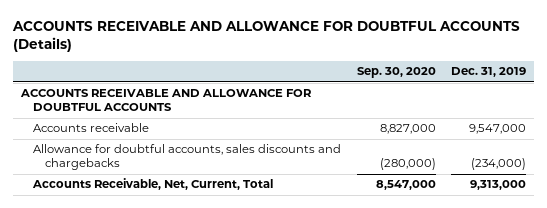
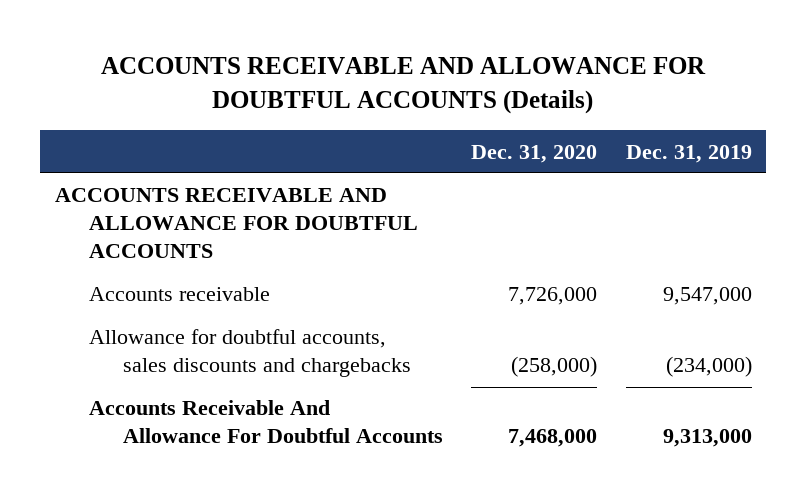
- | Sep. 30, 2020 | Dec. 31, 2019
+ | Dec. 31, 2020 | Dec. 31, 2019
- Accounts Receivable, Net, Current, Total | 8,547,000 | 9,313,000
+ Accounts Receivable And Allowance For Doubtful Accounts | 7,468,000 | 9,313,000

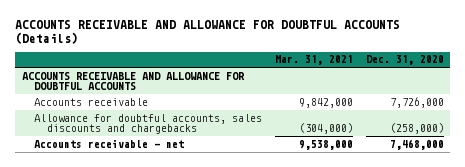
- | Dec. 31, 2020 | Dec. 31, 2019
+ | Mar. 31, 2021 | Dec. 31, 2020
- Accounts Receivable And Allowance For Doubtful Accounts | 7,468,000 | 9,313,000
+ Accounts receivable - net | 9,538,000 | 7,468,000

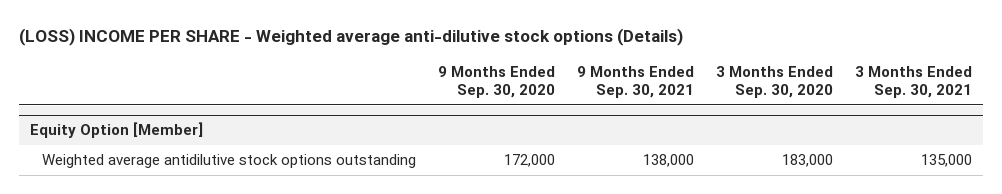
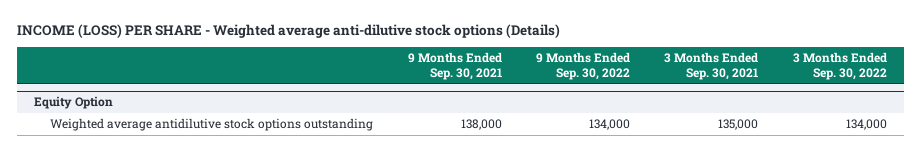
- (LOSS) INCOME PER SHARE - Weighted average anti-dilutive stock options (Details)
+ INCOME (LOSS) PER SHARE - Weighted average anti-dilutive stock options (Details)
- | 9 Months Ended Sep. 30, 2020 | 9 Months Ended Sep. 30, 2021 | 3 Months Ended Sep. 30, 2020 | 3 Months Ended Sep. 30, 2021
+ | 9 Months Ended Sep. 30, 2021 | 9 Months Ended Sep. 30, 2022 | 3 Months Ended Sep. 30, 2021 | 3 Months Ended Sep. 30, 2022
- Equity Option [Member]
+ Equity Option

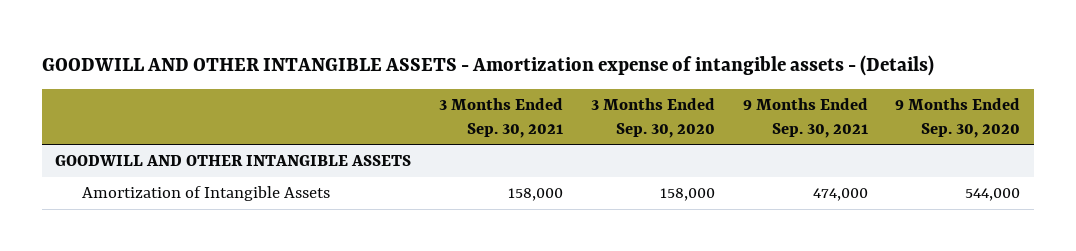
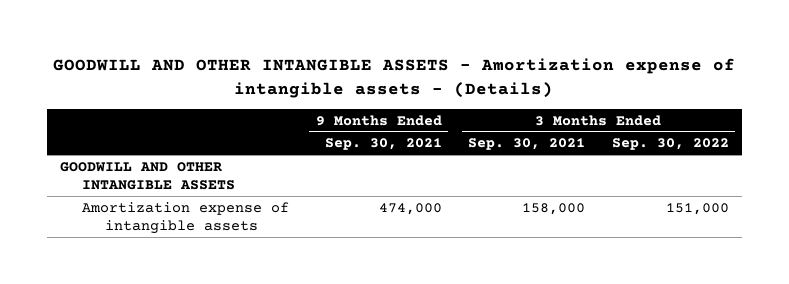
- | 3 Months Ended Sep. 30, 2021 | 3 Months Ended Sep. 30, 2020 | 9 Months Ended Sep. 30, 2021 | 9 Months Ended Sep. 30, 2020
+ | 9 Months Ended Sep. 30, 2021 | 3 Months Ended Sep. 30, 2021 | 3 Months Ended Sep. 30, 2022
- Amortization of Intangible Assets | 158,000 | 158,000 | 474,000 | 544,000
+ Amortization expense of intangible assets | 474,000 | 158,000 | 151,000

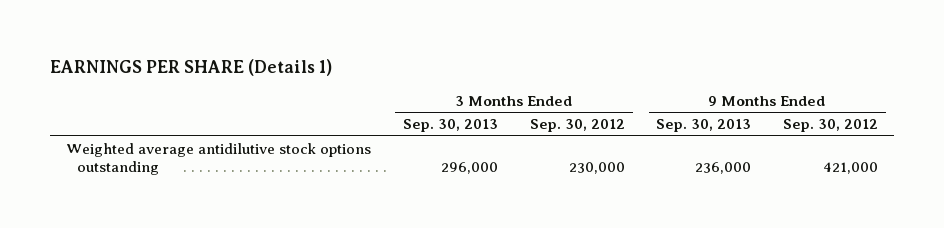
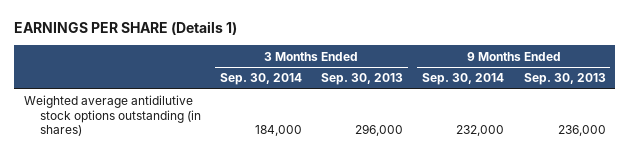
- | 3 Months Ended Sep. 30, 2013 | 3 Months Ended Sep. 30, 2012 | 9 Months Ended Sep. 30, 2013 | 9 Months Ended Sep. 30, 2012
+ | 3 Months Ended Sep. 30, 2014 | 3 Months Ended Sep. 30, 2013 | 9 Months Ended Sep. 30, 2014 | 9 Months Ended Sep. 30, 2013
- Weighted average antidilutive stock options outstanding | 296,000 | 230,000 | 236,000 | 421,000
+ Weighted average antidilutive stock options outstanding (in shares) | 184,000 | 296,000 | 232,000 | 236,000

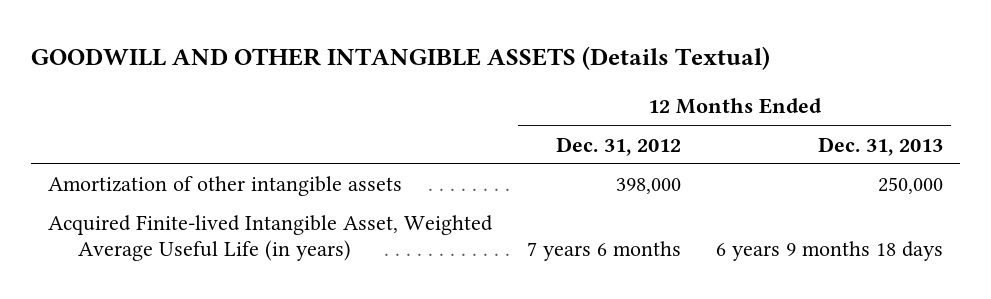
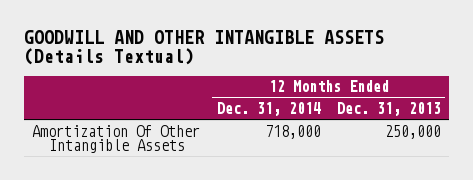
- | 12 Months Ended Dec. 31, 2012 | 12 Months Ended Dec. 31, 2013
+ | 12 Months Ended Dec. 31, 2014 | 12 Months Ended Dec. 31, 2013
- Amortization of other intangible assets | 398,000 | 250,000
- Acquired Finite-lived Intangible Asset, Weighted Average Useful Life (in years) | 7 years 6 months | 6 years 9 months 18 days
+ Amortization Of Other Intangible Assets | 718,000 | 250,000

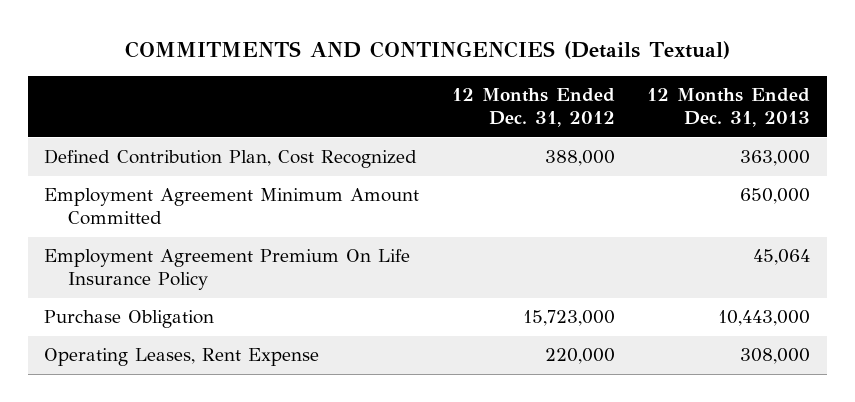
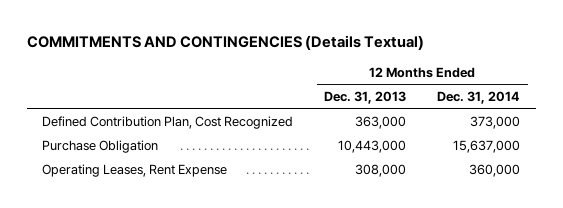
- | 12 Months Ended Dec. 31, 2012 | 12 Months Ended Dec. 31, 2013
+ | 12 Months Ended Dec. 31, 2013 | 12 Months Ended Dec. 31, 2014
- Employment Agreement Minimum Amount Committed | | 650,000
- Employment Agreement Premium On Life Insurance Policy | | 45,064

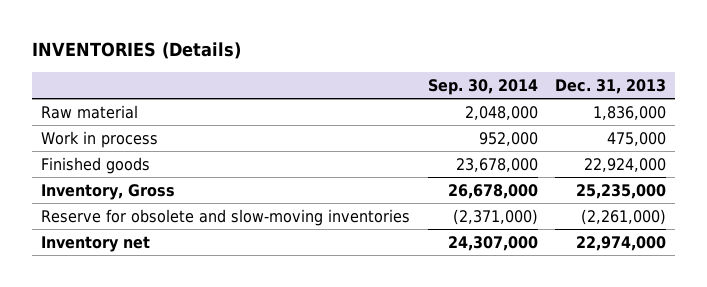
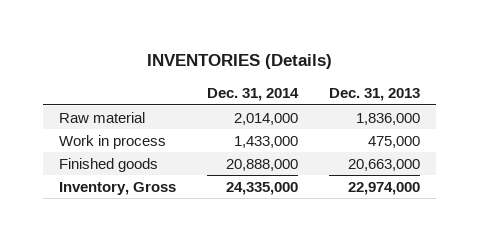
- | Sep. 30, 2014 | Dec. 31, 2013
+ | Dec. 31, 2014 | Dec. 31, 2013
- Finished goods | 23,678,000 | 22,924,000
- Inventory, Gross | 26,678,000 | 25,235,000
- Reserve for obsolete and slow-moving inventories | (2,371,000) | (2,261,000)
- Inventory net | 24,307,000 | 22,974,000
+ Finished goods | 20,888,000 | 20,663,000
+ Inventory, Gross | 24,335,000 | 22,974,000

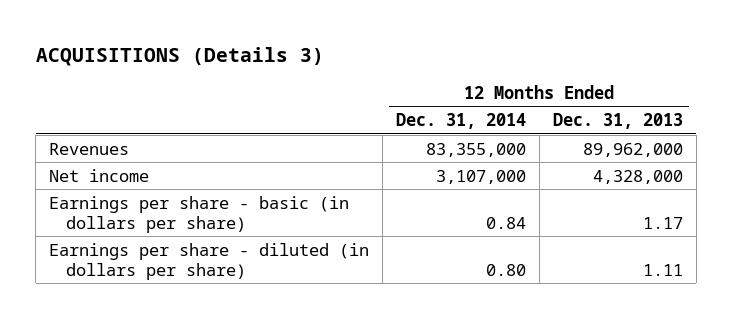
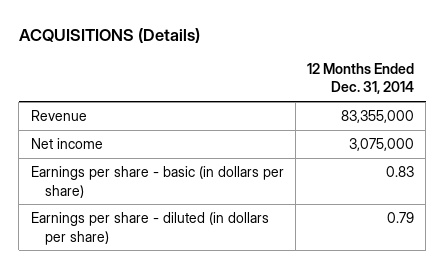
- ACQUISITIONS (Details 3)
+ ACQUISITIONS (Details)
- | 12 Months Ended Dec. 31, 2014 | 12 Months Ended Dec. 31, 2013
+ | 12 Months Ended Dec. 31, 2014
- Revenues | 83,355,000 | 89,962,000
- Net income | 3,107,000 | 4,328,000
- Earnings per share - basic (in dollars per share) | 0.84 | 1.17
- Earnings per share - diluted (in dollars per share) | 0.80 | 1.11
+ Revenue | 83,355,000
+ Net income | 3,075,000
+ Earnings per share - basic (in dollars per share) | 0.83
+ Earnings per share - diluted (in dollars per share) | 0.79

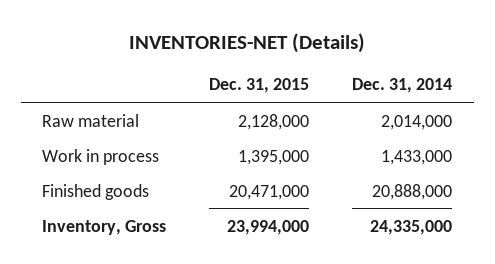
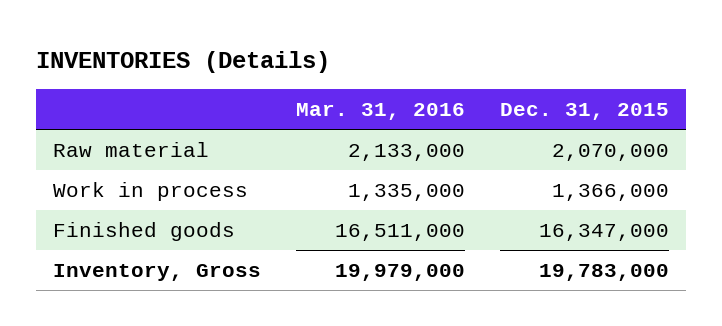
- INVENTORIES-NET (Details)
+ INVENTORIES (Details)
- | Dec. 31, 2015 | Dec. 31, 2014
+ | Mar. 31, 2016 | Dec. 31, 2015
- Raw material | 2,128,000 | 2,014,000
- Work in process | 1,395,000 | 1,433,000
- Finished goods | 20,471,000 | 20,888,000
- Inventory, Gross | 23,994,000 | 24,335,000
+ Raw material | 2,133,000 | 2,070,000
+ Work in process | 1,335,000 | 1,366,000
+ Finished goods | 16,511,000 | 16,347,000
+ Inventory, Gross | 19,979,000 | 19,783,000

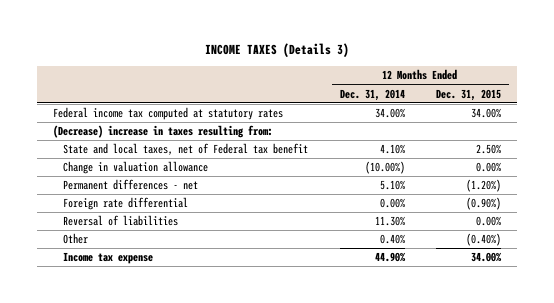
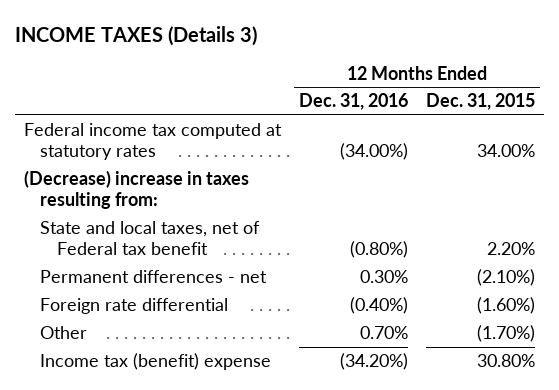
- | 12 Months Ended Dec. 31, 2014 | 12 Months Ended Dec. 31, 2015
+ | 12 Months Ended Dec. 31, 2016 | 12 Months Ended Dec. 31, 2015
- State and local taxes, net of Federal tax benefit | 4.10% | 2.50%
- Change in valuation allowance | (10.00%) | 0.00%
- Permanent differences - net | 5.10% | (1.20%)
- Foreign rate differential | 0.00% | (0.90%)
- Reversal of liabilities | 11.30% | 0.00%
- Other | 0.40% | (0.40%)
- Income tax expense | 44.90% | 34.00%
+ State and local taxes, net of Federal tax benefit | (0.80%) | 2.20%
+ Permanent differences - net | 0.30% | (2.10%)
+ Foreign rate differential | (0.40%) | (1.60%)
+ Other | 0.70% | (1.70%)
+ Income tax (benefit) expense | (34.20%) | 30.80%

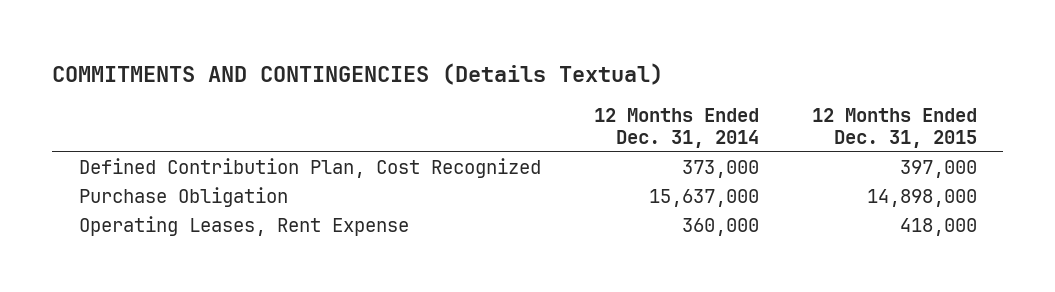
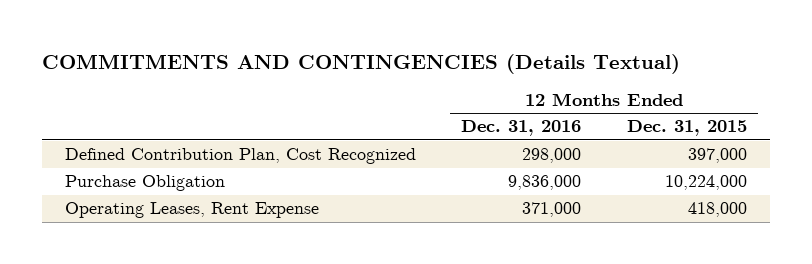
- | 12 Months Ended Dec. 31, 2014 | 12 Months Ended Dec. 31, 2015
+ | 12 Months Ended Dec. 31, 2016 | 12 Months Ended Dec. 31, 2015
- Purchase Obligation | 15,637,000 | 14,898,000
+ Purchase Obligation | 9,836,000 | 10,224,000

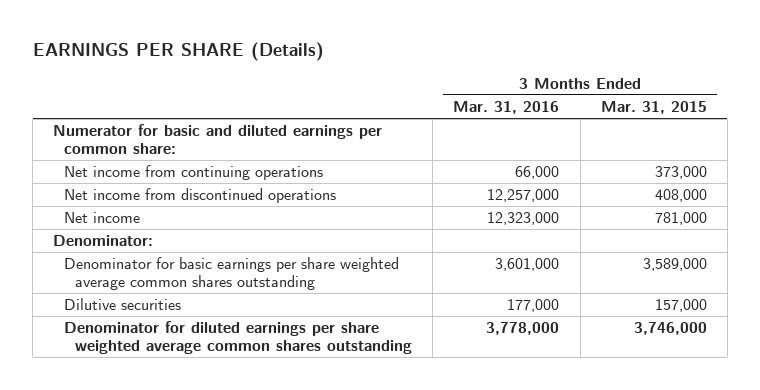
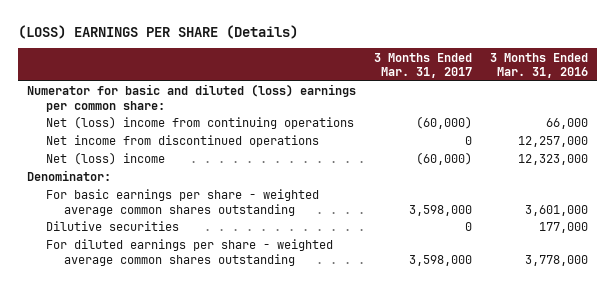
- EARNINGS PER SHARE (Details)
+ (LOSS) EARNINGS PER SHARE (Details)
- | 3 Months Ended Mar. 31, 2016 | 3 Months Ended Mar. 31, 2015
+ | 3 Months Ended Mar. 31, 2017 | 3 Months Ended Mar. 31, 2016
- Numerator for basic and diluted earnings per common share:
- Net income from continuing operations | 66,000 | 373,000
+ Numerator for basic and diluted (loss) earnings per common share:
+ Net (loss) income from continuing operations | (60,000) | 66,000
- Net income | 12,323,000 | 781,000
+ Net (loss) income | (60,000) | 12,323,000
- Denominator for basic earnings per share weighted average common shares outstanding | 3,601,000 | 3,589,000
+ For basic earnings per share - weighted average common shares outstanding | 3,598,000 | 3,601,000
- Denominator for diluted earnings per share weighted average common shares outstanding | 3,778,000 | 3,746,000
+ For diluted earnings per share - weighted average common shares outstanding | 3,598,000 | 3,778,000

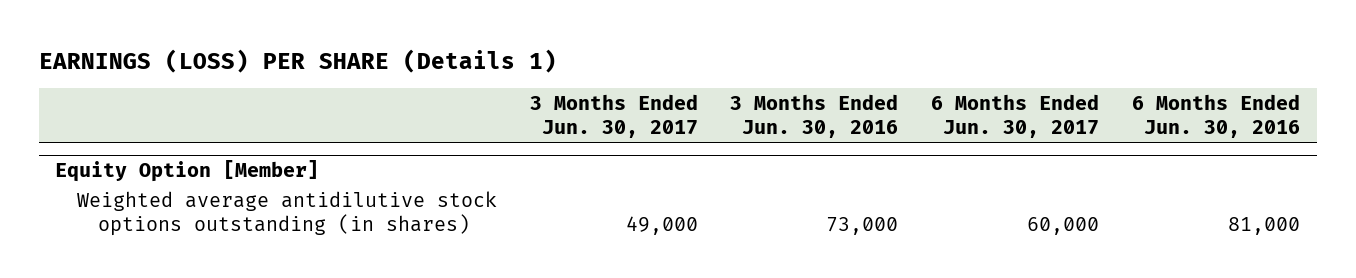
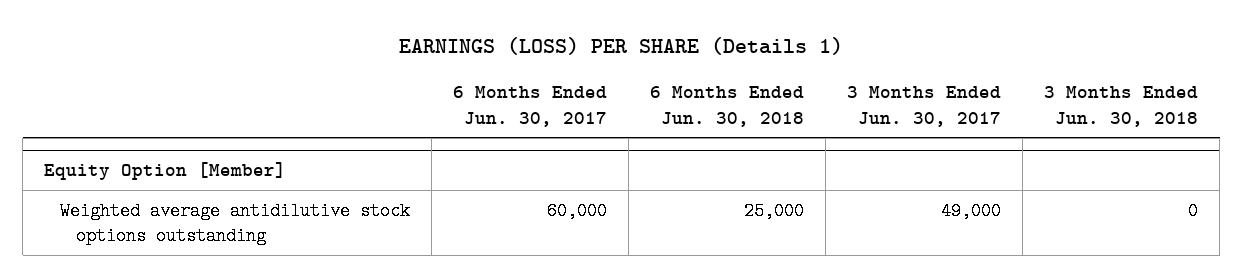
- | 3 Months Ended Jun. 30, 2017 | 3 Months Ended Jun. 30, 2016 | 6 Months Ended Jun. 30, 2017 | 6 Months Ended Jun. 30, 2016
+ | 6 Months Ended Jun. 30, 2017 | 6 Months Ended Jun. 30, 2018 | 3 Months Ended Jun. 30, 2017 | 3 Months Ended Jun. 30, 2018
@ Equity Option [Member]
- Weighted average antidilutive stock options outstanding (in shares) | 49,000 | 73,000 | 60,000 | 81,000
+ Weighted average antidilutive stock options outstanding | 60,000 | 25,000 | 49,000 | 0

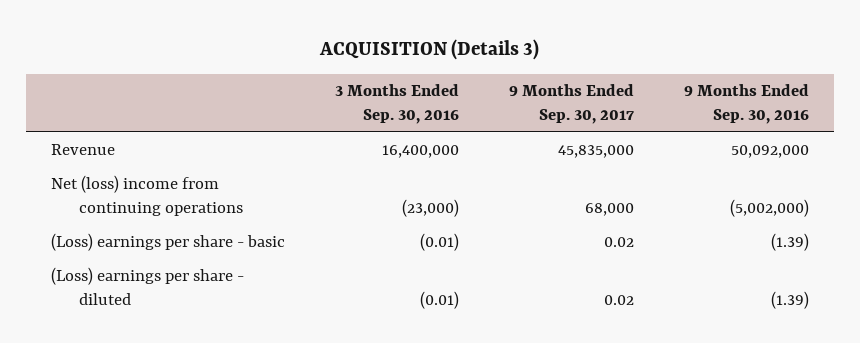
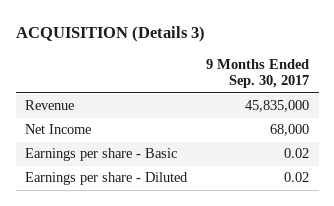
- | 3 Months Ended Sep. 30, 2016 | 9 Months Ended Sep. 30, 2017 | 9 Months Ended Sep. 30, 2016
+ | 9 Months Ended Sep. 30, 2017
- Net (loss) income from continuing operations | (23,000) | 68,000 | (5,002,000)
- (Loss) earnings per share - basic | (0.01) | 0.02 | (1.39)
- (Loss) earnings per share - diluted | (0.01) | 0.02 | (1.39)
+ Net Income | 68,000
+ Earnings per share - Basic | 0.02
+ Earnings per share - Diluted | 0.02

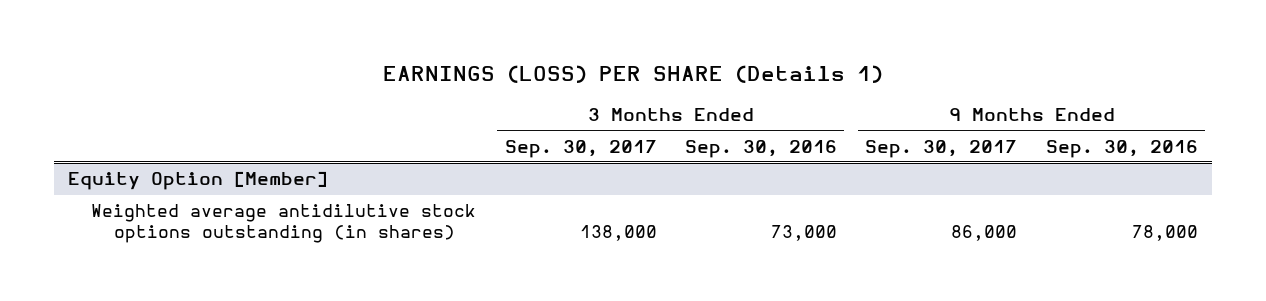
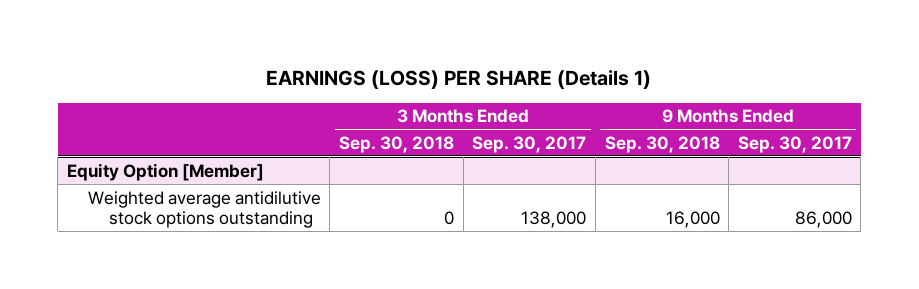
- | 3 Months Ended Sep. 30, 2017 | 3 Months Ended Sep. 30, 2016 | 9 Months Ended Sep. 30, 2017 | 9 Months Ended Sep. 30, 2016
+ | 3 Months Ended Sep. 30, 2018 | 3 Months Ended Sep. 30, 2017 | 9 Months Ended Sep. 30, 2018 | 9 Months Ended Sep. 30, 2017
@ Equity Option [Member]
- Weighted average antidilutive stock options outstanding (in shares) | 138,000 | 73,000 | 86,000 | 78,000
+ Weighted average antidilutive stock options outstanding | 0 | 138,000 | 16,000 | 86,000

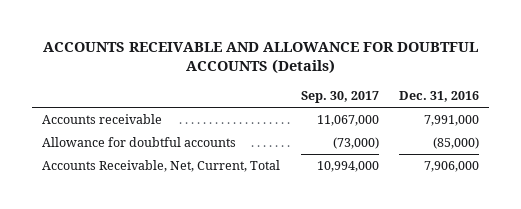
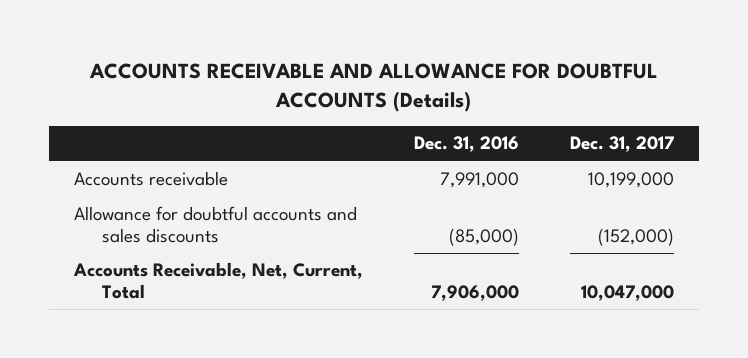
- | Sep. 30, 2017 | Dec. 31, 2016
+ | Dec. 31, 2016 | Dec. 31, 2017
- Allowance for doubtful accounts | (73,000) | (85,000)
+ Allowance for doubtful accounts and sales discounts | (85,000) | (152,000)

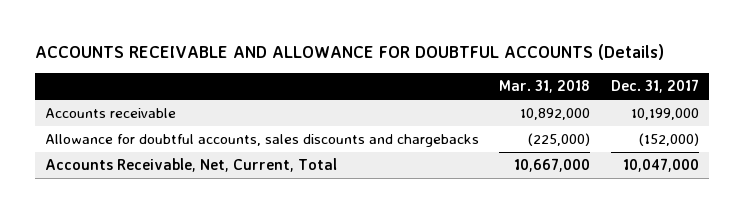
- | Dec. 31, 2016 | Dec. 31, 2017
+ | Mar. 31, 2018 | Dec. 31, 2017
- Allowance for doubtful accounts and sales discounts | (85,000) | (152,000)
+ Allowance for doubtful accounts, sales discounts and chargebacks | (225,000) | (152,000)

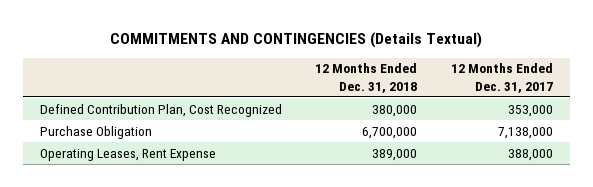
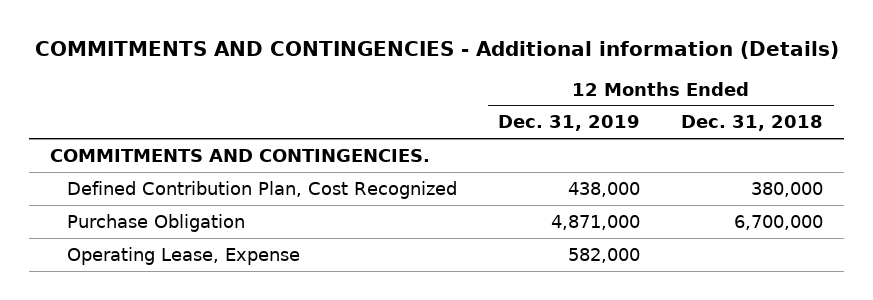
- COMMITMENTS AND CONTINGENCIES (Details Textual)
+ COMMITMENTS AND CONTINGENCIES - Additional information (Details)
- | 12 Months Ended Dec. 31, 2018 | 12 Months Ended Dec. 31, 2017
+ | 12 Months Ended Dec. 31, 2019 | 12 Months Ended Dec. 31, 2018
+ COMMITMENTS AND CONTINGENCIES.
- Operating Leases, Rent Expense | 389,000 | 388,000
+ Operating Lease, Expense | 582,000 |

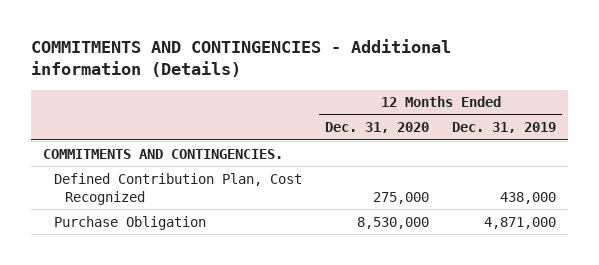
- | 12 Months Ended Dec. 31, 2019 | 12 Months Ended Dec. 31, 2018
+ | 12 Months Ended Dec. 31, 2020 | 12 Months Ended Dec. 31, 2019
- Operating Lease, Expense | 582,000 |

